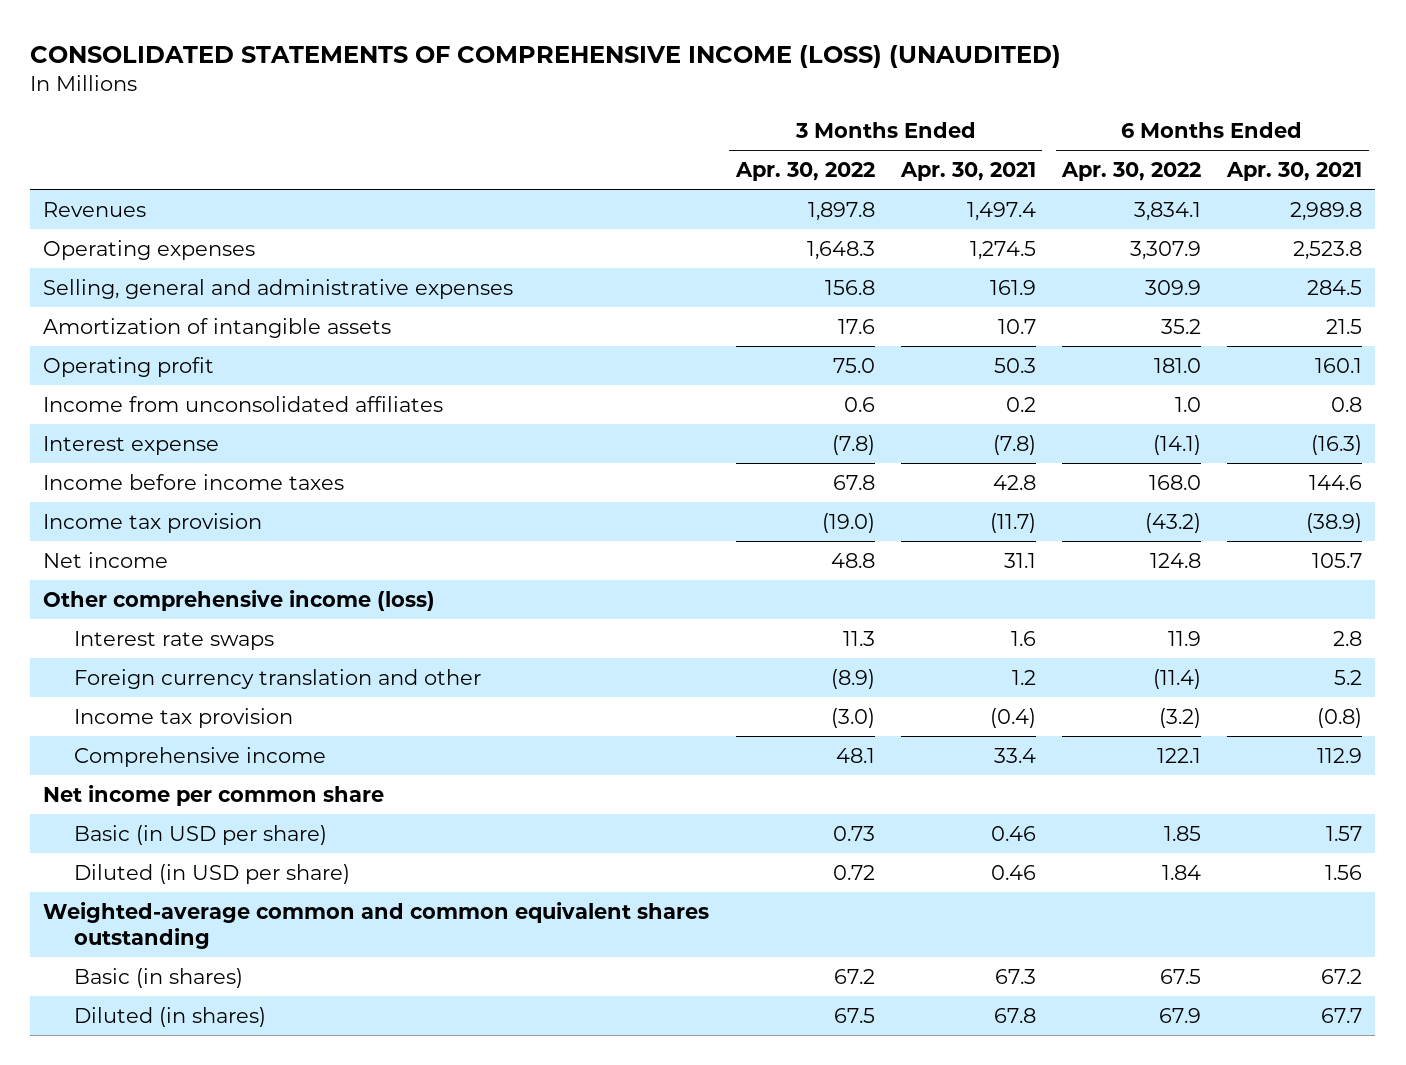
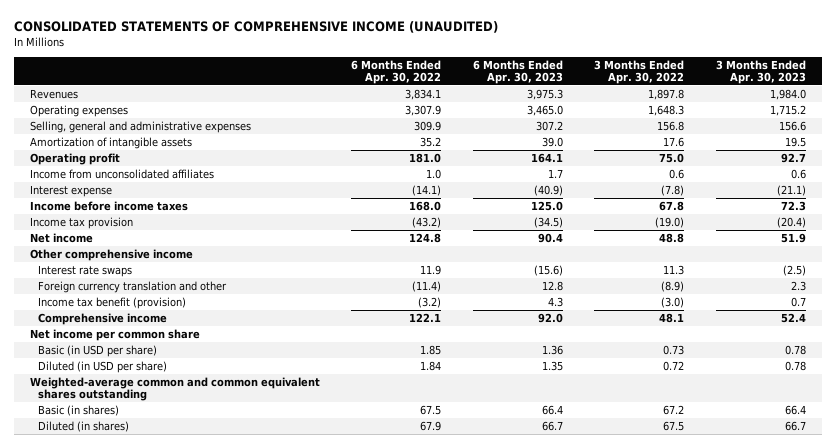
- CONSOLIDATED STATEMENTS OF COMPREHENSIVE INCOME (LOSS) (UNAUDITED)
+ CONSOLIDATED STATEMENTS OF COMPREHENSIVE INCOME (UNAUDITED)
- | 3 Months Ended Apr. 30, 2022 | 3 Months Ended Apr. 30, 2021 | 6 Months Ended Apr. 30, 2022 | 6 Months Ended Apr. 30, 2021
+ | 6 Months Ended Apr. 30, 2022 | 6 Months Ended Apr. 30, 2023 | 3 Months Ended Apr. 30, 2022 | 3 Months Ended Apr. 30, 2023
- Other comprehensive income (loss)
+ Other comprehensive income
- Income tax provision | (3.0) | (0.4) | (3.2) | (0.8)
+ Income tax benefit (provision) | (3.2) | 4.3 | (3.0) | 0.7

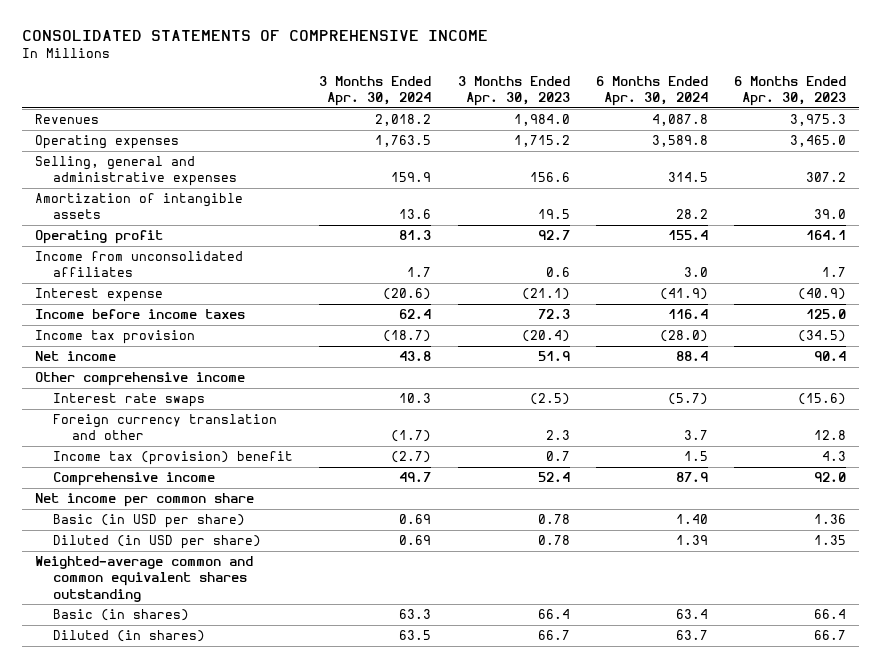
- CONSOLIDATED STATEMENTS OF COMPREHENSIVE INCOME (UNAUDITED)
+ CONSOLIDATED STATEMENTS OF COMPREHENSIVE INCOME
- | 6 Months Ended Apr. 30, 2022 | 6 Months Ended Apr. 30, 2023 | 3 Months Ended Apr. 30, 2022 | 3 Months Ended Apr. 30, 2023
+ | 3 Months Ended Apr. 30, 2024 | 3 Months Ended Apr. 30, 2023 | 6 Months Ended Apr. 30, 2024 | 6 Months Ended Apr. 30, 2023
- Income tax benefit (provision) | (3.2) | 4.3 | (3.0) | 0.7
+ Income tax (provision) benefit | (2.7) | 0.7 | 1.5 | 4.3

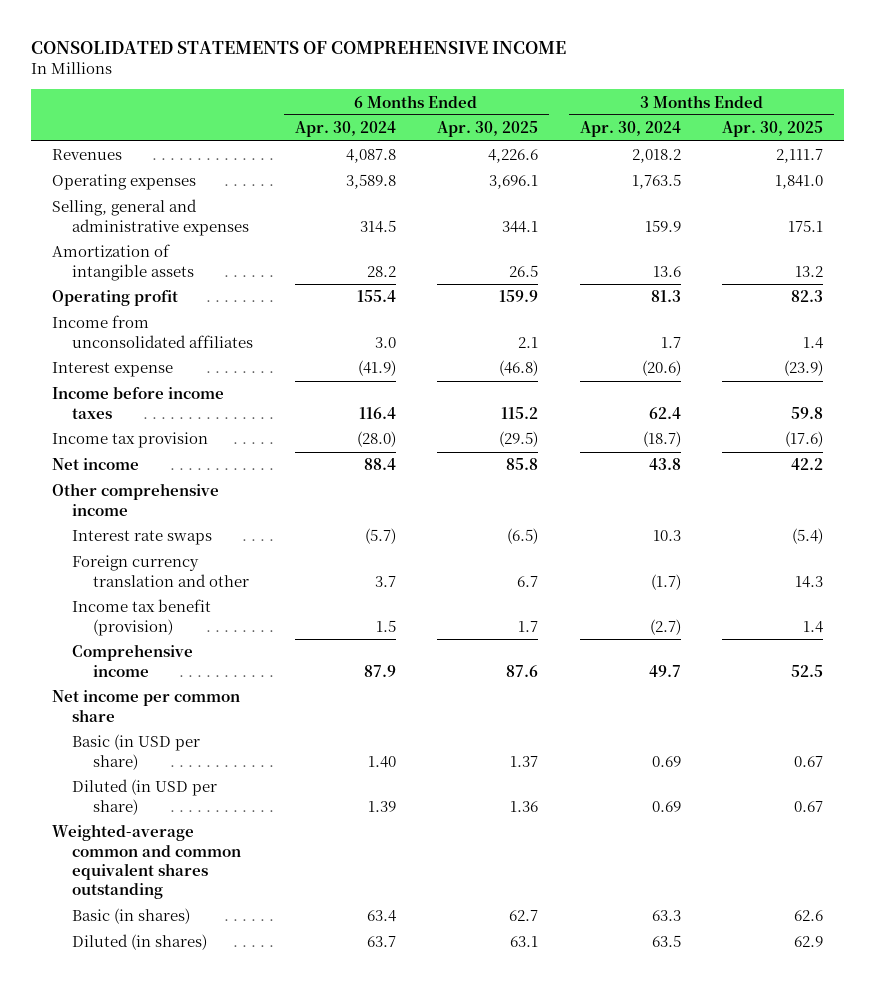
- | 3 Months Ended Apr. 30, 2024 | 3 Months Ended Apr. 30, 2023 | 6 Months Ended Apr. 30, 2024 | 6 Months Ended Apr. 30, 2023
+ | 6 Months Ended Apr. 30, 2024 | 6 Months Ended Apr. 30, 2025 | 3 Months Ended Apr. 30, 2024 | 3 Months Ended Apr. 30, 2025
- Income tax (provision) benefit | (2.7) | 0.7 | 1.5 | 4.3
+ Income tax benefit (provision) | 1.5 | 1.7 | (2.7) | 1.4

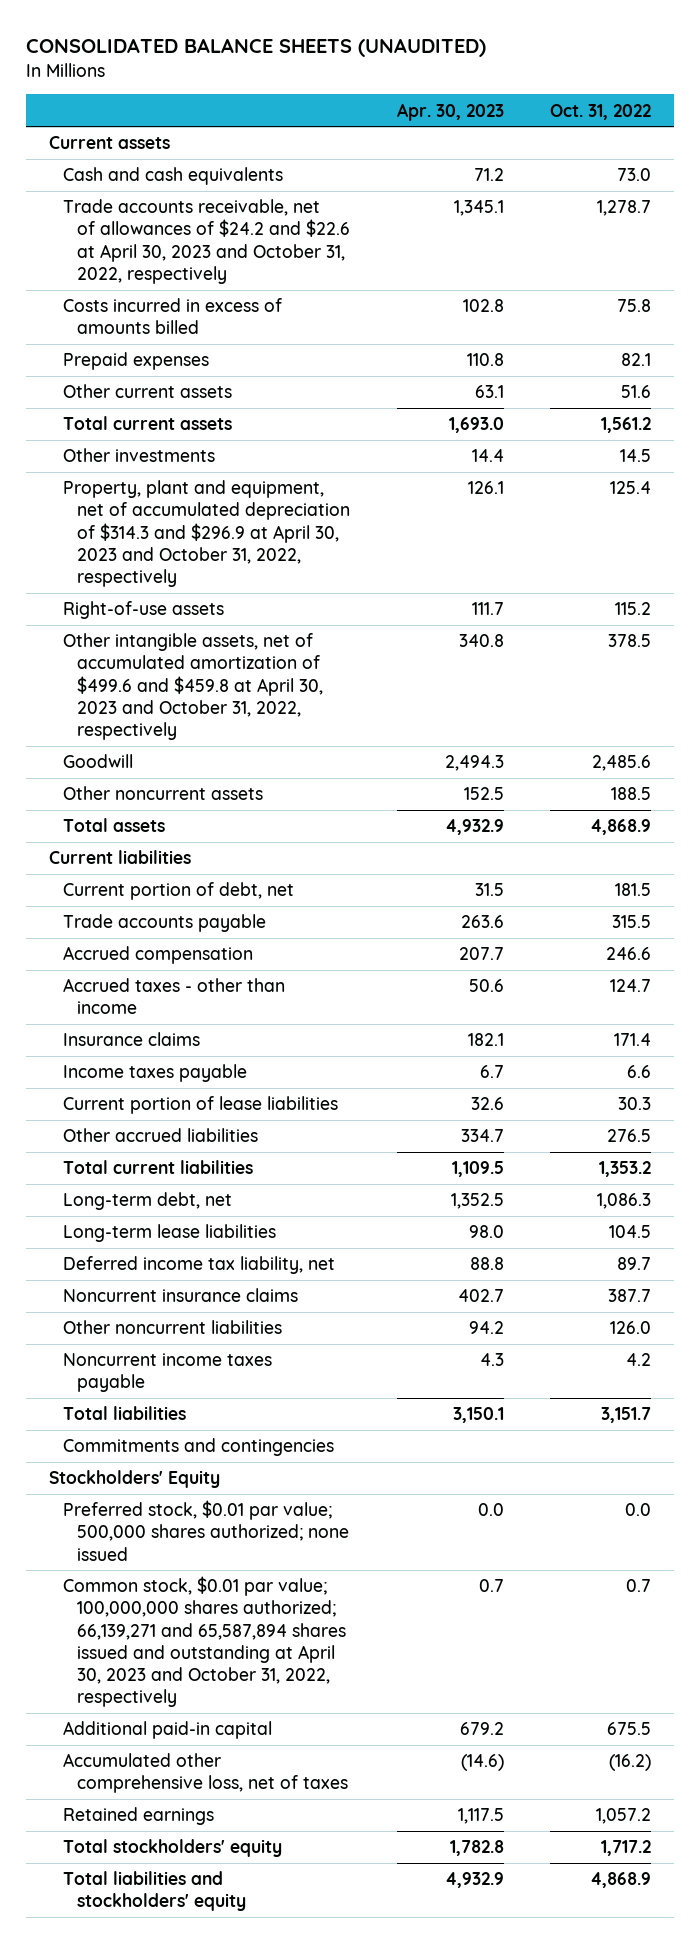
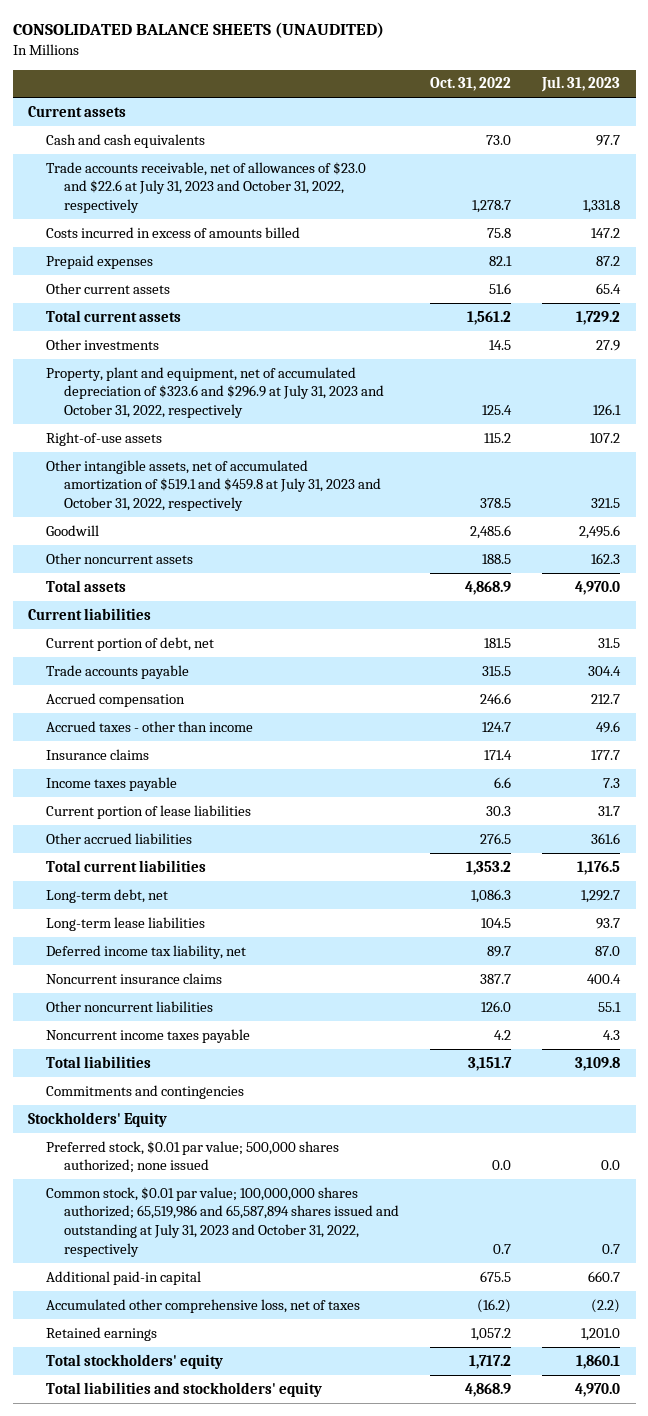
- | Apr. 30, 2023 | Oct. 31, 2022
+ | Oct. 31, 2022 | Jul. 31, 2023
- Trade accounts receivable, net of allowances of $24.2 and $22.6 at April 30, 2023 and October 31, 2022, respectively | 1,345.1 | 1,278.7
+ Trade accounts receivable, net of allowances of $23.0 and $22.6 at July 31, 2023 and October 31, 2022, respectively | 1,278.7 | 1,331.8
- Property, plant and equipment, net of accumulated depreciation of $314.3 and $296.9 at April 30, 2023 and October 31, 2022, respectively | 126.1 | 125.4
+ Property, plant and equipment, net of accumulated depreciation of $323.6 and $296.9 at July 31, 2023 and October 31, 2022, respectively | 125.4 | 126.1
- Other intangible assets, net of accumulated amortization of $499.6 and $459.8 at April 30, 2023 and October 31, 2022, respectively | 340.8 | 378.5
+ Other intangible assets, net of accumulated amortization of $519.1 and $459.8 at July 31, 2023 and October 31, 2022, respectively | 378.5 | 321.5
- Common stock, $0.01 par value; 100,000,000 shares authorized; 66,139,271 and 65,587,894 shares issued and outstanding at April 30, 2023 and October 31, 2022, respectively | 0.7 | 0.7
+ Common stock, $0.01 par value; 100,000,000 shares authorized; 65,519,986 and 65,587,894 shares issued and outstanding at July 31, 2023 and October 31, 2022, respectively | 0.7 | 0.7

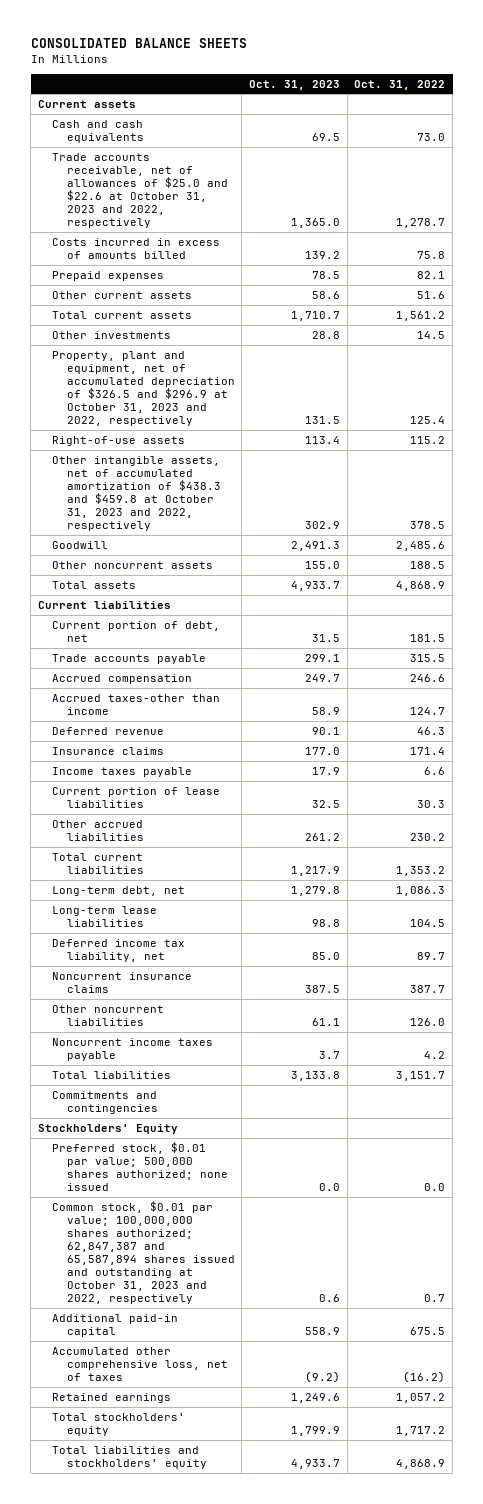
- CONSOLIDATED BALANCE SHEETS (UNAUDITED)
+ CONSOLIDATED BALANCE SHEETS
- | Oct. 31, 2022 | Jul. 31, 2023
+ | Oct. 31, 2023 | Oct. 31, 2022
- Trade accounts receivable, net of allowances of $23.0 and $22.6 at July 31, 2023 and October 31, 2022, respectively | 1,278.7 | 1,331.8
+ Trade accounts receivable, net of allowances of $25.0 and $22.6 at October 31, 2023 and 2022, respectively | 1,365.0 | 1,278.7
- Property, plant and equipment, net of accumulated depreciation of $323.6 and $296.9 at July 31, 2023 and October 31, 2022, respectively | 125.4 | 126.1
+ Property, plant and equipment, net of accumulated depreciation of $326.5 and $296.9 at October 31, 2023 and 2022, respectively | 131.5 | 125.4
- Other intangible assets, net of accumulated amortization of $519.1 and $459.8 at July 31, 2023 and October 31, 2022, respectively | 378.5 | 321.5
+ Other intangible assets, net of accumulated amortization of $438.3 and $459.8 at October 31, 2023 and 2022, respectively | 302.9 | 378.5
- Accrued taxes - other than income | 124.7 | 49.6
+ Accrued taxes-other than income | 58.9 | 124.7
+ Deferred revenue | 90.1 | 46.3
- Other accrued liabilities | 276.5 | 361.6
+ Other accrued liabilities | 261.2 | 230.2
- Common stock, $0.01 par value; 100,000,000 shares authorized; 65,519,986 and 65,587,894 shares issued and outstanding at July 31, 2023 and October 31, 2022, respectively | 0.7 | 0.7
+ Common stock, $0.01 par value; 100,000,000 shares authorized; 62,847,387 and 65,587,894 shares issued and outstanding at October 31, 2023 and 2022, respectively | 0.6 | 0.7

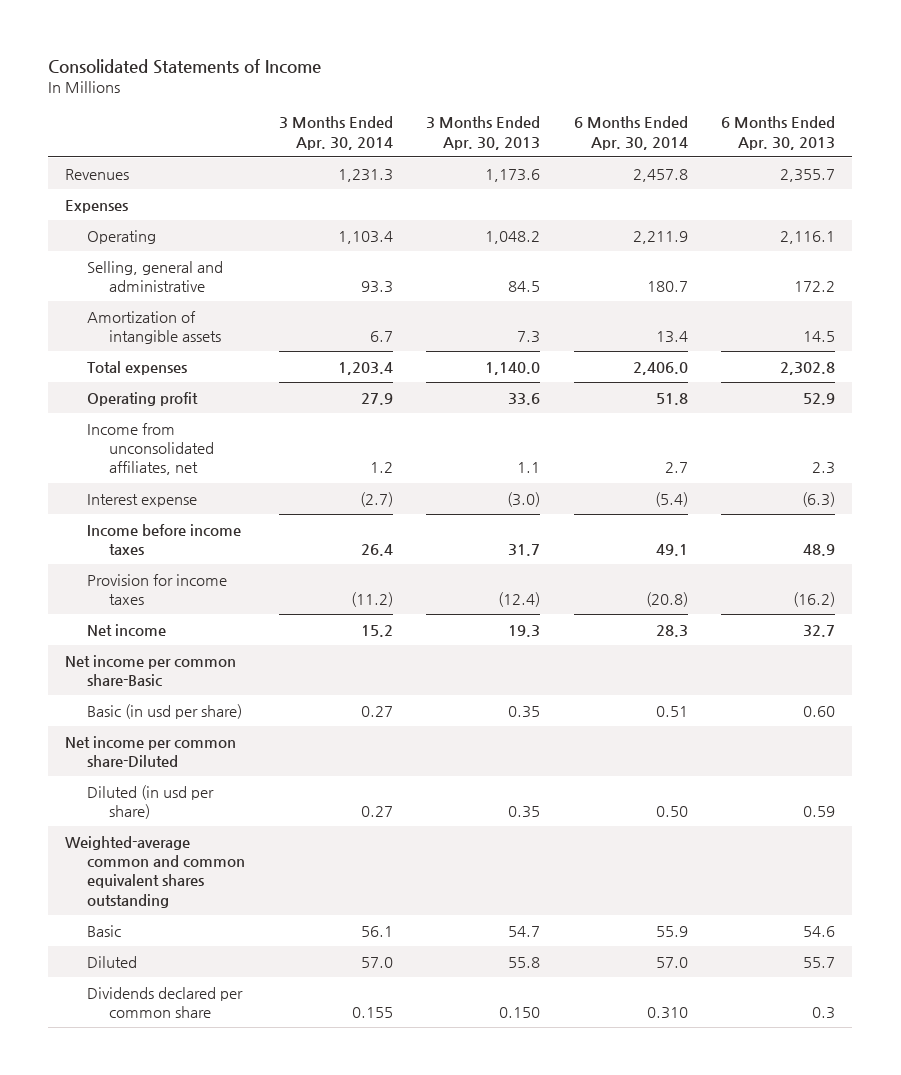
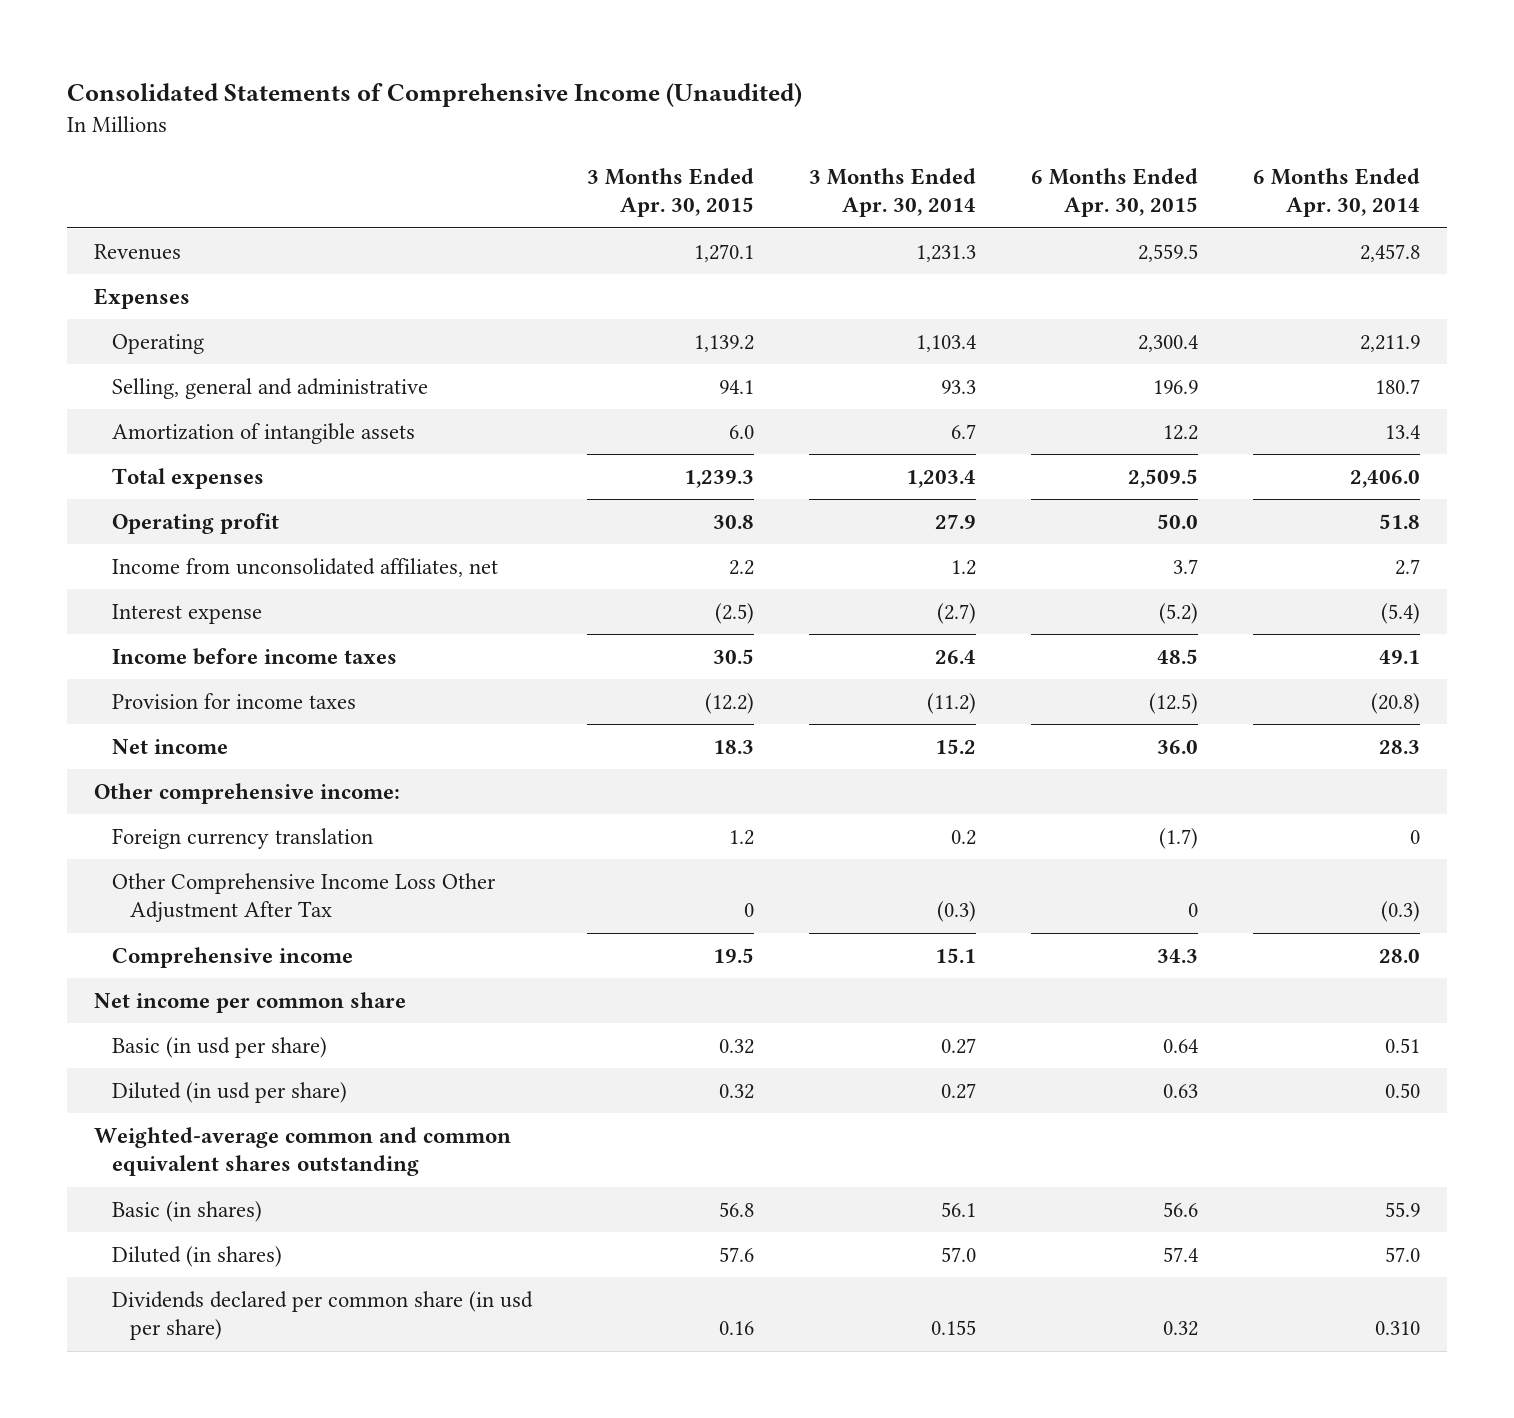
- Consolidated Statements of Income
+ Consolidated Statements of Comprehensive Income (Unaudited)
- | 3 Months Ended Apr. 30, 2014 | 3 Months Ended Apr. 30, 2013 | 6 Months Ended Apr. 30, 2014 | 6 Months Ended Apr. 30, 2013
+ | 3 Months Ended Apr. 30, 2015 | 3 Months Ended Apr. 30, 2014 | 6 Months Ended Apr. 30, 2015 | 6 Months Ended Apr. 30, 2014
- Net income per common share-Basic
+ Other comprehensive income:
+ Foreign currency translation | 1.2 | 0.2 | (1.7) | 0
+ Other Comprehensive Income Loss Other Adjustment After Tax | 0 | (0.3) | 0 | (0.3)
+ Comprehensive income | 19.5 | 15.1 | 34.3 | 28.0
+ Net income per common share
- Net income per common share-Diluted
- Basic | 56.1 | 54.7 | 55.9 | 54.6
- Diluted | 57.0 | 55.8 | 57.0 | 55.7
- Dividends declared per common share | 0.155 | 0.150 | 0.310 | 0.3
+ Basic (in shares) | 56.8 | 56.1 | 56.6 | 55.9
+ Diluted (in shares) | 57.6 | 57.0 | 57.4 | 57.0
+ Dividends declared per common share (in usd per share) | 0.16 | 0.155 | 0.32 | 0.310

